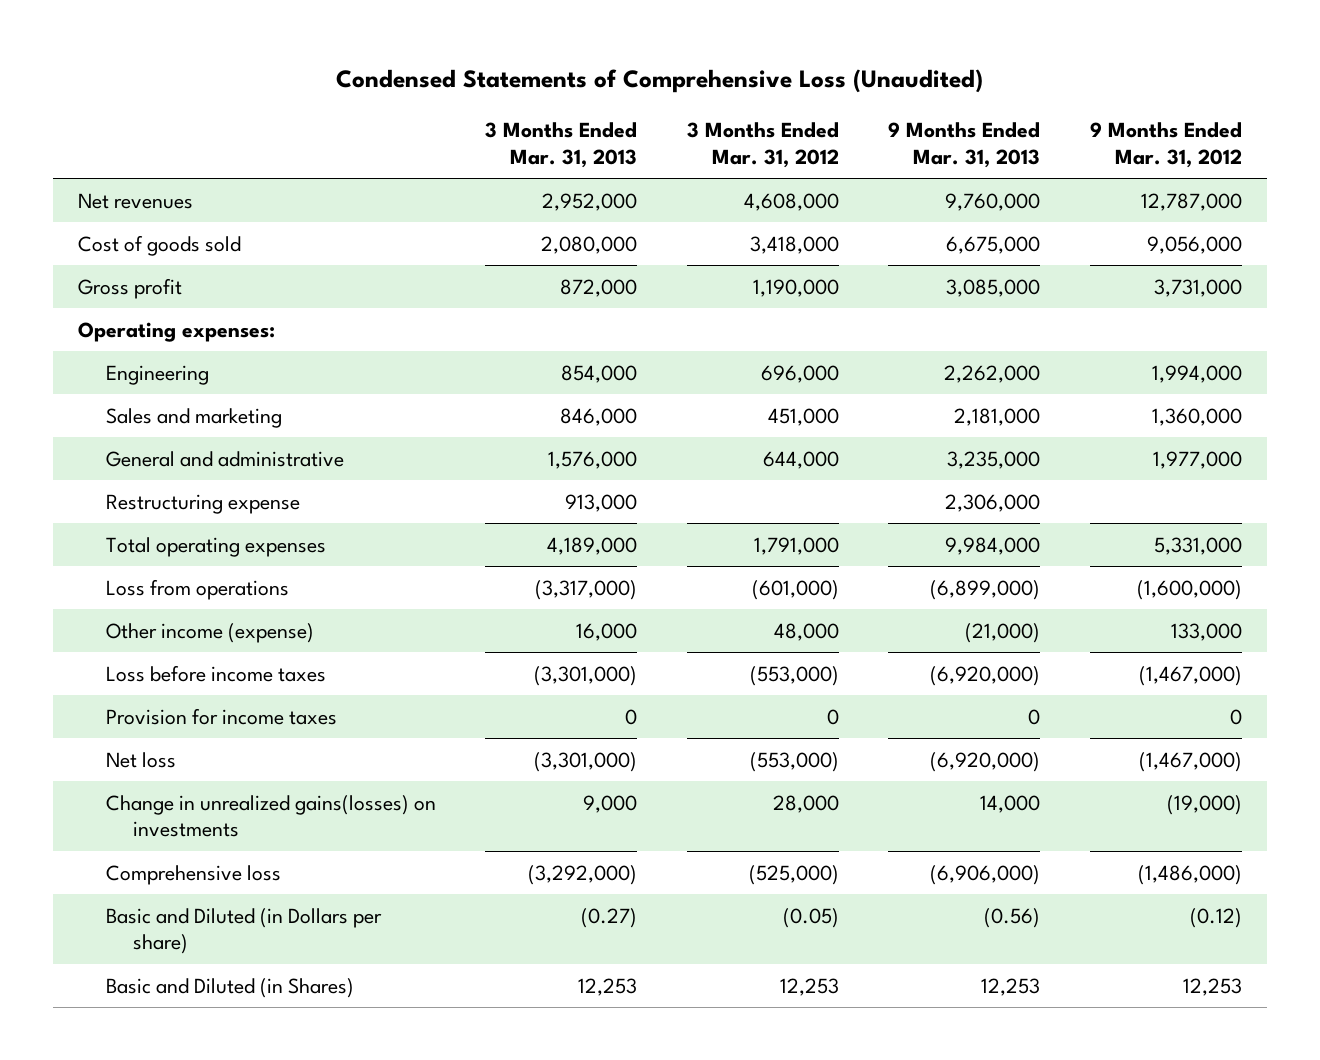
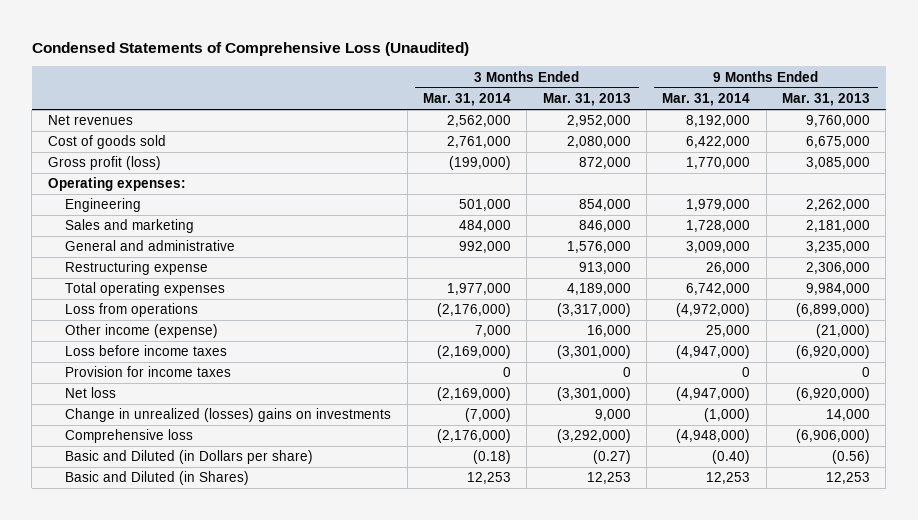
- | 3 Months Ended Mar. 31, 2013 | 3 Months Ended Mar. 31, 2012 | 9 Months Ended Mar. 31, 2013 | 9 Months Ended Mar. 31, 2012
+ | 3 Months Ended Mar. 31, 2014 | 3 Months Ended Mar. 31, 2013 | 9 Months Ended Mar. 31, 2014 | 9 Months Ended Mar. 31, 2013
- Gross profit | 872,000 | 1,190,000 | 3,085,000 | 3,731,000
+ Gross profit (loss) | (199,000) | 872,000 | 1,770,000 | 3,085,000
- Change in unrealized gains(losses) on investments | 9,000 | 28,000 | 14,000 | (19,000)
+ Change in unrealized (losses) gains on investments | (7,000) | 9,000 | (1,000) | 14,000

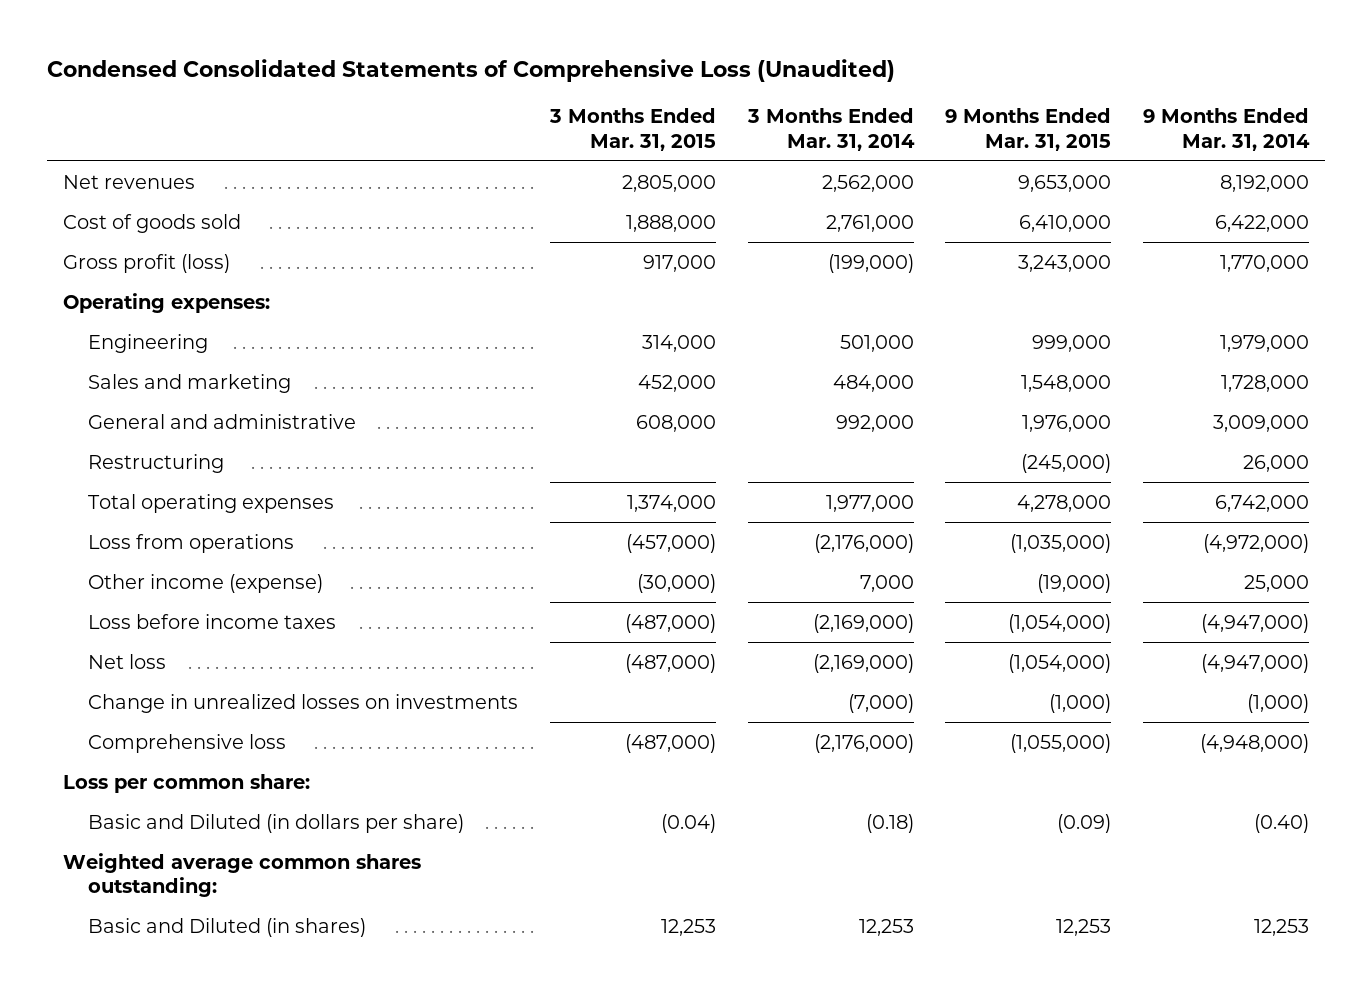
- Condensed Statements of Comprehensive Loss (Unaudited)
+ Condensed Consolidated Statements of Comprehensive Loss (Unaudited)
- | 3 Months Ended Mar. 31, 2014 | 3 Months Ended Mar. 31, 2013 | 9 Months Ended Mar. 31, 2014 | 9 Months Ended Mar. 31, 2013
+ | 3 Months Ended Mar. 31, 2015 | 3 Months Ended Mar. 31, 2014 | 9 Months Ended Mar. 31, 2015 | 9 Months Ended Mar. 31, 2014
- Restructuring expense | | 913,000 | 26,000 | 2,306,000
+ Restructuring | | | (245,000) | 26,000
- Provision for income taxes | 0 | 0 | 0 | 0
- Change in unrealized (losses) gains on investments | (7,000) | 9,000 | (1,000) | 14,000
+ Change in unrealized losses on investments | | (7,000) | (1,000) | (1,000)
- Basic and Diluted (in Dollars per share) | (0.18) | (0.27) | (0.40) | (0.56)
- Basic and Diluted (in Shares) | 12,253 | 12,253 | 12,253 | 12,253
+ Loss per common share:
+ Basic and Diluted (in dollars per share) | (0.04) | (0.18) | (0.09) | (0.40)
+ Weighted average common shares outstanding:
+ Basic and Diluted (in shares) | 12,253 | 12,253 | 12,253 | 12,253

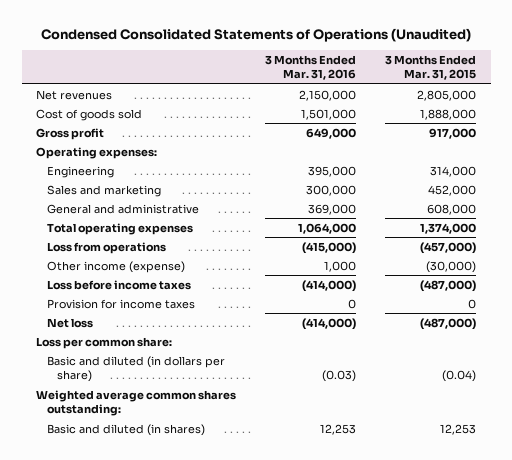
- Condensed Consolidated Statements of Comprehensive Loss (Unaudited)
+ Condensed Consolidated Statements of Operations (Unaudited)
- | 3 Months Ended Mar. 31, 2015 | 3 Months Ended Mar. 31, 2014 | 9 Months Ended Mar. 31, 2015 | 9 Months Ended Mar. 31, 2014
+ | 3 Months Ended Mar. 31, 2016 | 3 Months Ended Mar. 31, 2015
- Gross profit (loss) | 917,000 | (199,000) | 3,243,000 | 1,770,000
+ Gross profit | 649,000 | 917,000
- Restructuring | | | (245,000) | 26,000
+ Provision for income taxes | 0 | 0
- Change in unrealized losses on investments | | (7,000) | (1,000) | (1,000)
- Comprehensive loss | (487,000) | (2,176,000) | (1,055,000) | (4,948,000)
- Basic and Diluted (in dollars per share) | (0.04) | (0.18) | (0.09) | (0.40)
+ Basic and diluted (in dollars per share) | (0.03) | (0.04)
- Basic and Diluted (in shares) | 12,253 | 12,253 | 12,253 | 12,253
+ Basic and diluted (in shares) | 12,253 | 12,253

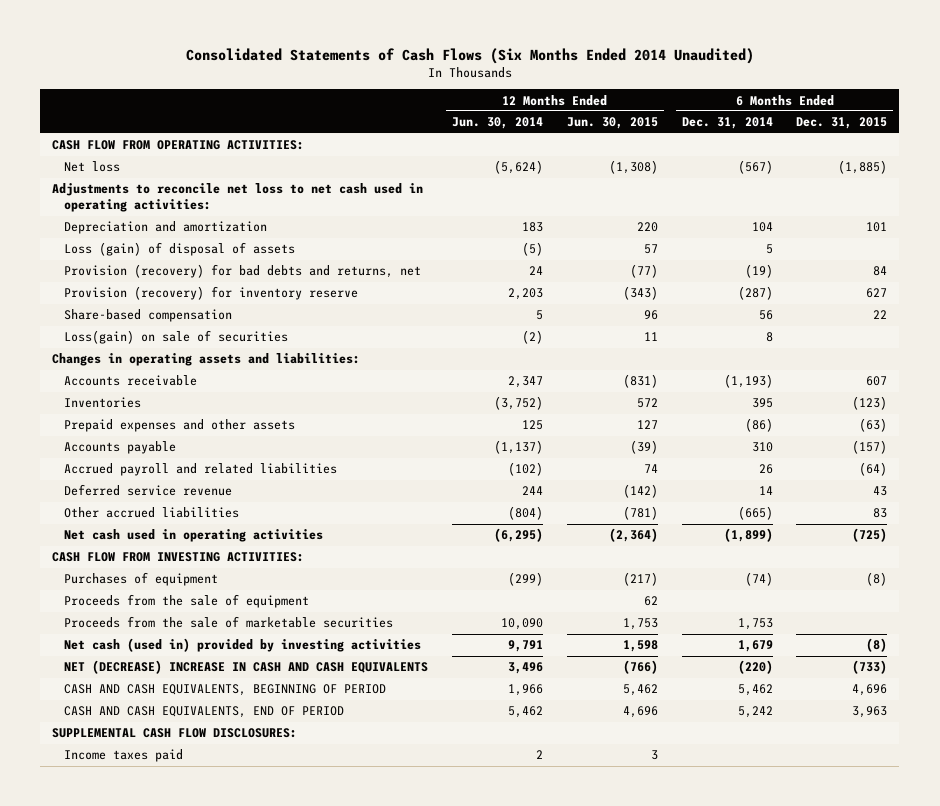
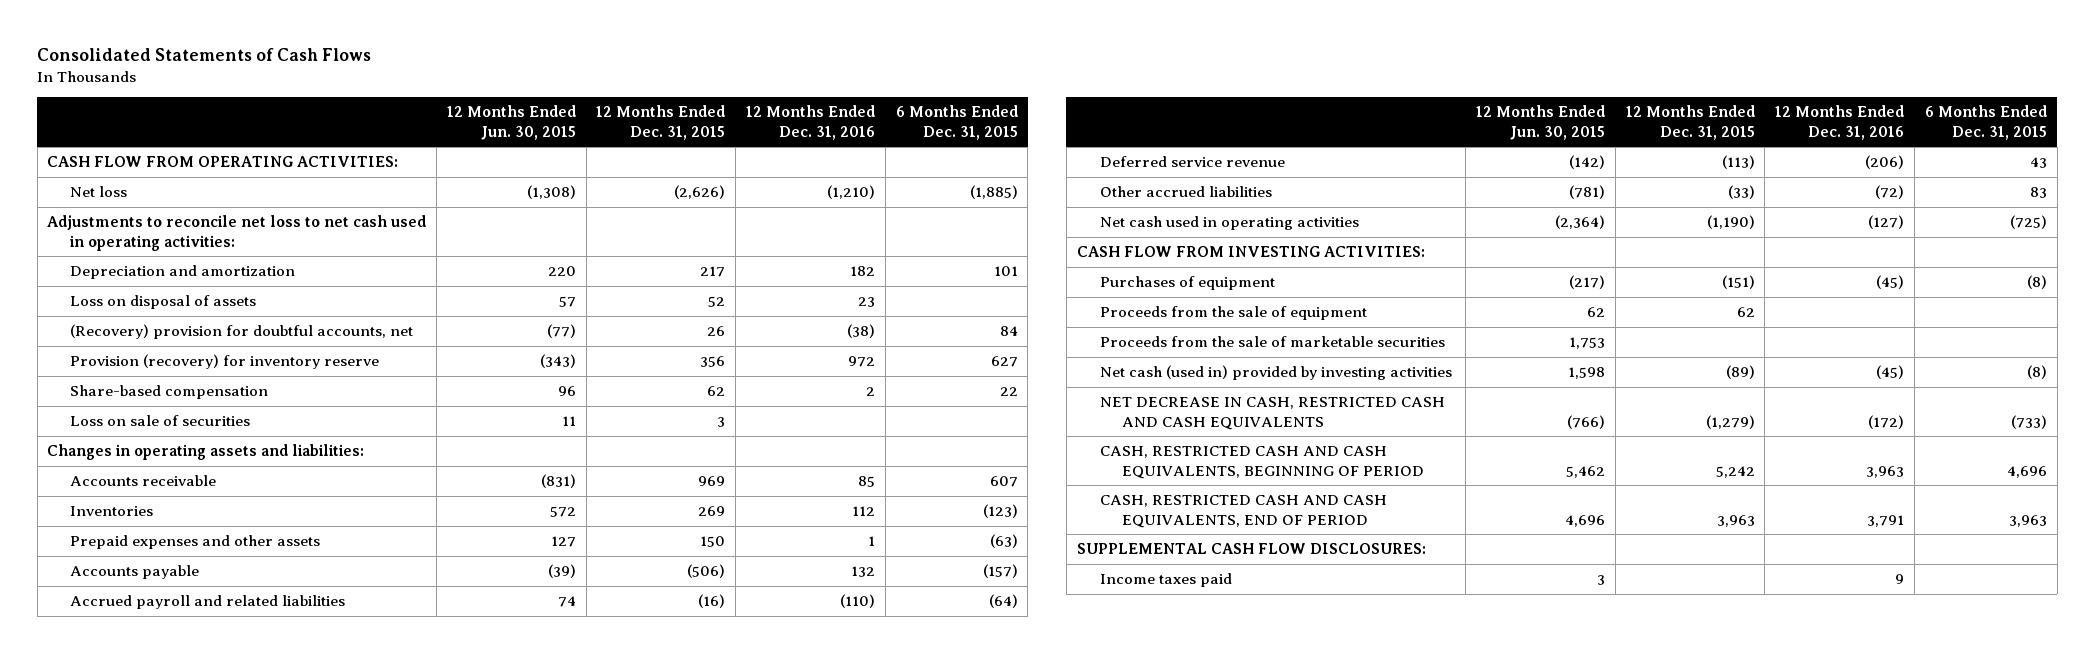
- Consolidated Statements of Cash Flows (Six Months Ended 2014 Unaudited)
+ Consolidated Statements of Cash Flows
- | 12 Months Ended Jun. 30, 2014 | 12 Months Ended Jun. 30, 2015 | 6 Months Ended Dec. 31, 2014 | 6 Months Ended Dec. 31, 2015
+ | 12 Months Ended Jun. 30, 2015 | 12 Months Ended Dec. 31, 2015 | 12 Months Ended Dec. 31, 2016 | 6 Months Ended Dec. 31, 2015
- Loss (gain) of disposal of assets | (5) | 57 | 5 |
- Provision (recovery) for bad debts and returns, net | 24 | (77) | (19) | 84
+ Loss on disposal of assets | 57 | 52 | 23 |
+ (Recovery) provision for doubtful accounts, net | (77) | 26 | (38) | 84
- Loss(gain) on sale of securities | (2) | 11 | 8 |
+ Loss on sale of securities | 11 | 3 | |
- NET (DECREASE) INCREASE IN CASH AND CASH EQUIVALENTS | 3,496 | (766) | (220) | (733)
- CASH AND CASH EQUIVALENTS, BEGINNING OF PERIOD | 1,966 | 5,462 | 5,462 | 4,696
- CASH AND CASH EQUIVALENTS, END OF PERIOD | 5,462 | 4,696 | 5,242 | 3,963
+ NET DECREASE IN CASH, RESTRICTED CASH AND CASH EQUIVALENTS | (766) | (1,279) | (172) | (733)
+ CASH, RESTRICTED CASH AND CASH EQUIVALENTS, BEGINNING OF PERIOD | 5,462 | 5,242 | 3,963 | 4,696
+ CASH, RESTRICTED CASH AND CASH EQUIVALENTS, END OF PERIOD | 4,696 | 3,963 | 3,791 | 3,963

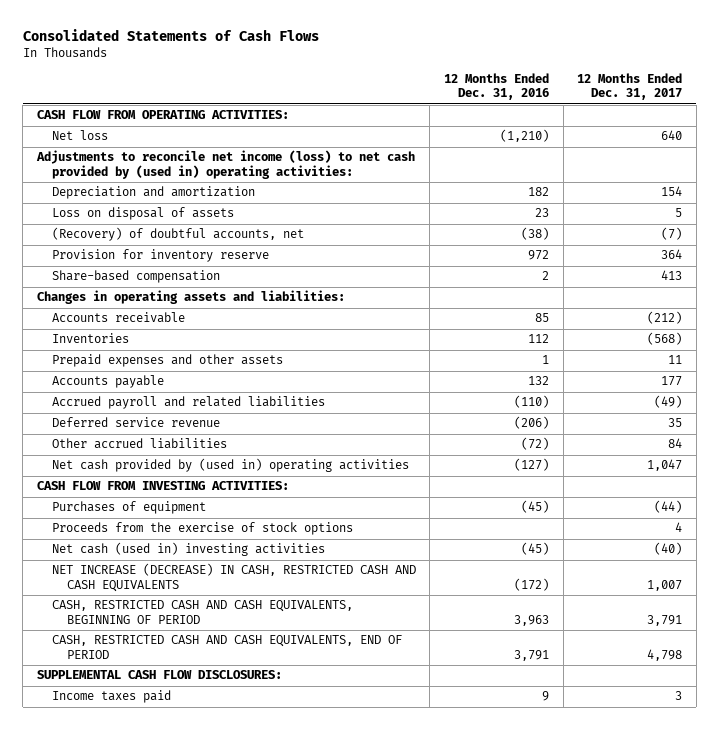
- | 12 Months Ended Jun. 30, 2015 | 12 Months Ended Dec. 31, 2015 | 12 Months Ended Dec. 31, 2016 | 6 Months Ended Dec. 31, 2015
+ | 12 Months Ended Dec. 31, 2016 | 12 Months Ended Dec. 31, 2017
- Adjustments to reconcile net loss to net cash used in operating activities:
+ Adjustments to reconcile net income (loss) to net cash provided by (used in) operating activities:
- (Recovery) provision for doubtful accounts, net | (77) | 26 | (38) | 84
- Provision (recovery) for inventory reserve | (343) | 356 | 972 | 627
+ (Recovery) of doubtful accounts, net | (38) | (7)
+ Provision for inventory reserve | 972 | 364
- Loss on sale of securities | 11 | 3 | |
- Net cash used in operating activities | (2,364) | (1,190) | (127) | (725)
+ Net cash provided by (used in) operating activities | (127) | 1,047
- Proceeds from the sale of equipment | 62 | 62 | |
- Proceeds from the sale of marketable securities | 1,753 | | |
- Net cash (used in) provided by investing activities | 1,598 | (89) | (45) | (8)
- NET DECREASE IN CASH, RESTRICTED CASH AND CASH EQUIVALENTS | (766) | (1,279) | (172) | (733)
+ Proceeds from the exercise of stock options | | 4
+ Net cash (used in) investing activities | (45) | (40)
+ NET INCREASE (DECREASE) IN CASH, RESTRICTED CASH AND CASH EQUIVALENTS | (172) | 1,007

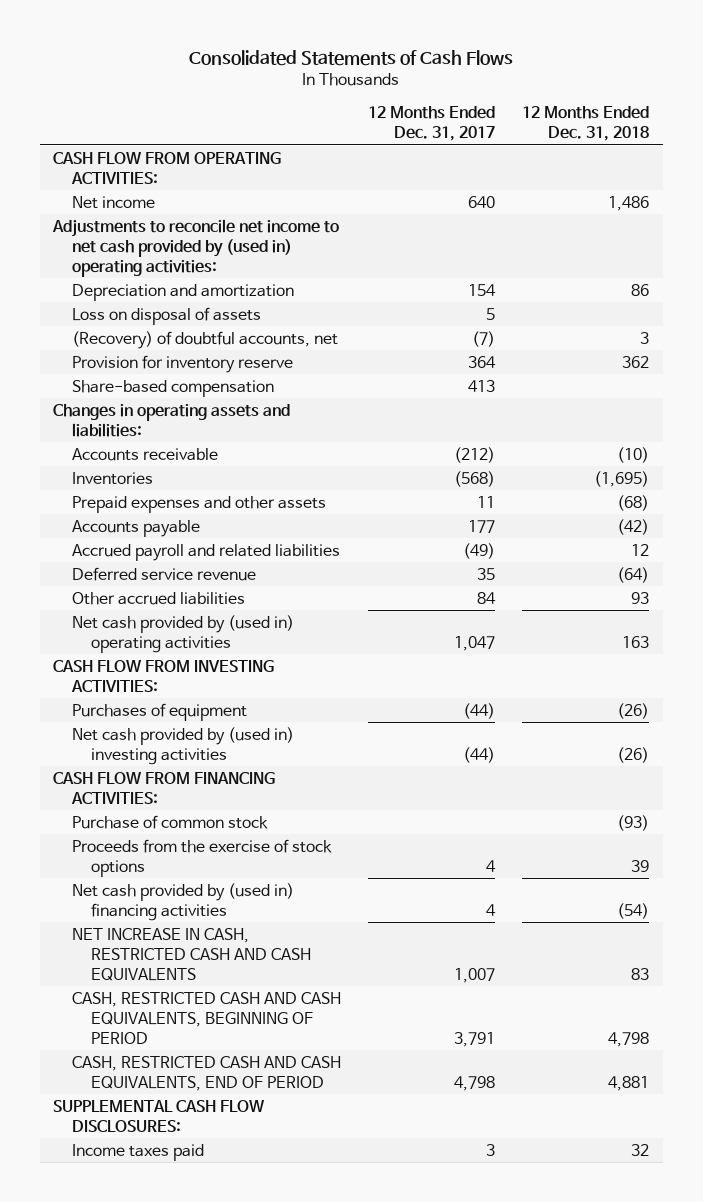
- | 12 Months Ended Dec. 31, 2016 | 12 Months Ended Dec. 31, 2017
+ | 12 Months Ended Dec. 31, 2017 | 12 Months Ended Dec. 31, 2018
- Net loss | (1,210) | 640
- Adjustments to reconcile net income (loss) to net cash provided by (used in) operating activities:
+ Net income | 640 | 1,486
+ Adjustments to reconcile net income to net cash provided by (used in) operating activities:
+ Net cash provided by (used in) investing activities | (44) | (26)
+ CASH FLOW FROM FINANCING ACTIVITIES:
+ Purchase of common stock | | (93)
- Net cash (used in) investing activities | (45) | (40)
- NET INCREASE (DECREASE) IN CASH, RESTRICTED CASH AND CASH EQUIVALENTS | (172) | 1,007
+ Net cash provided by (used in) financing activities | 4 | (54)
+ NET INCREASE IN CASH, RESTRICTED CASH AND CASH EQUIVALENTS | 1,007 | 83

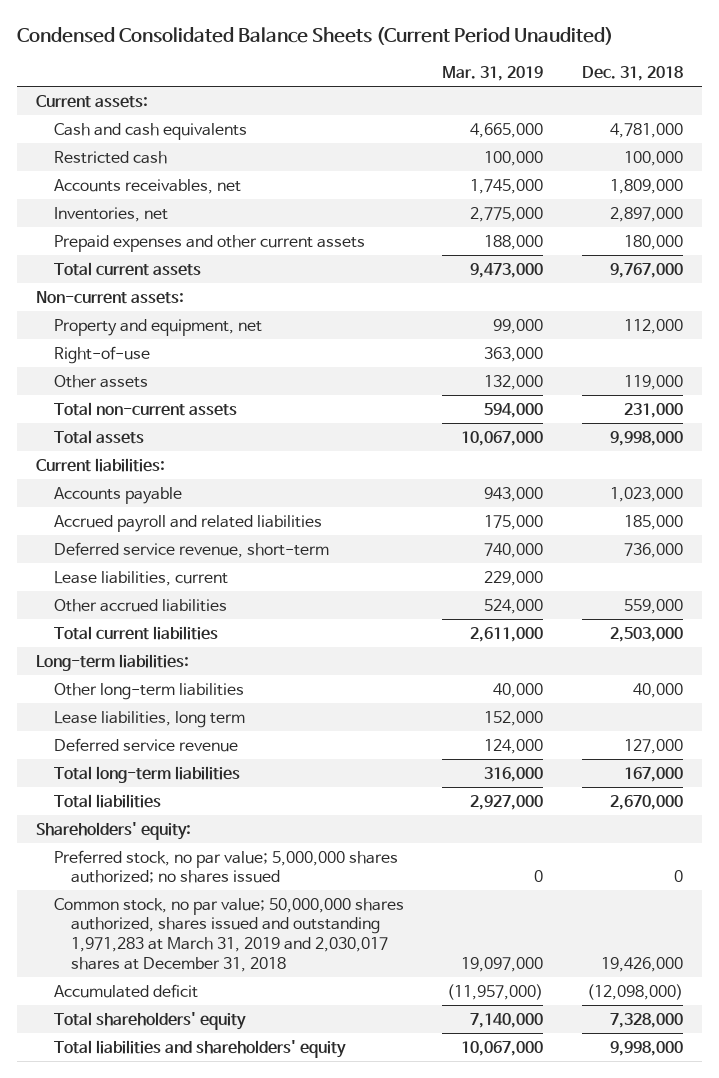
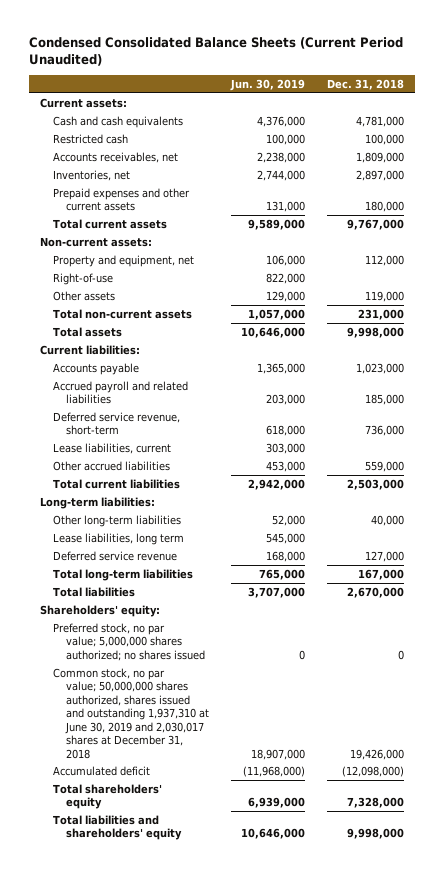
- | Mar. 31, 2019 | Dec. 31, 2018
+ | Jun. 30, 2019 | Dec. 31, 2018
- Common stock, no par value; 50,000,000 shares authorized, shares issued and outstanding 1,971,283 at March 31, 2019 and 2,030,017 shares at December 31, 2018 | 19,097,000 | 19,426,000
+ Common stock, no par value; 50,000,000 shares authorized, shares issued and outstanding 1,937,310 at June 30, 2019 and 2,030,017 shares at December 31, 2018 | 18,907,000 | 19,426,000

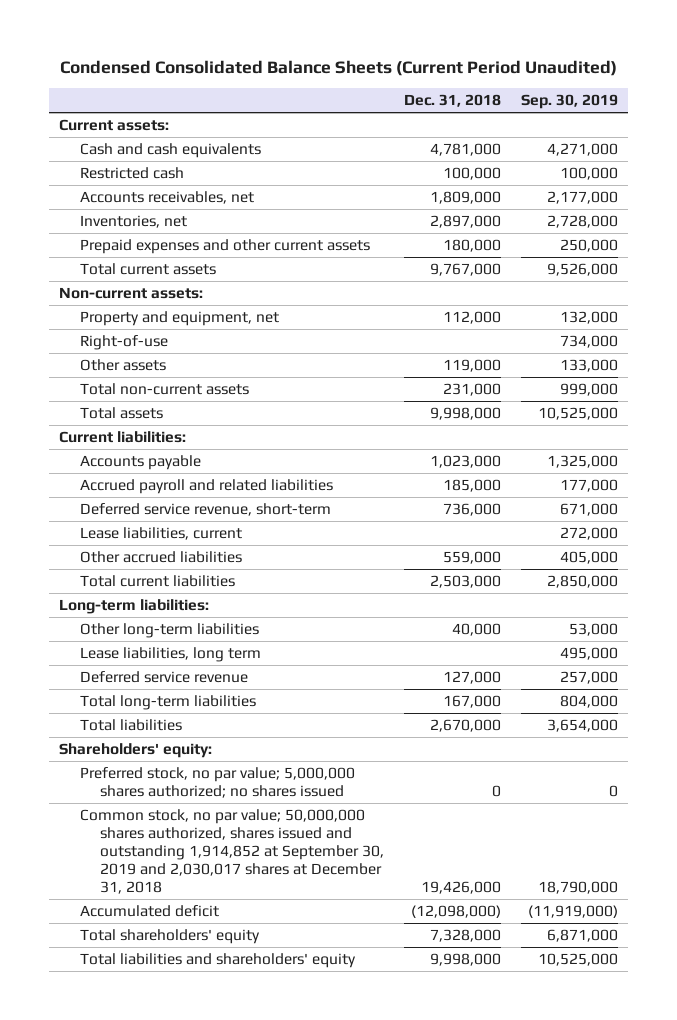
- | Jun. 30, 2019 | Dec. 31, 2018
+ | Dec. 31, 2018 | Sep. 30, 2019
- Common stock, no par value; 50,000,000 shares authorized, shares issued and outstanding 1,937,310 at June 30, 2019 and 2,030,017 shares at December 31, 2018 | 18,907,000 | 19,426,000
+ Common stock, no par value; 50,000,000 shares authorized, shares issued and outstanding 1,914,852 at September 30, 2019 and 2,030,017 shares at December 31, 2018 | 19,426,000 | 18,790,000

